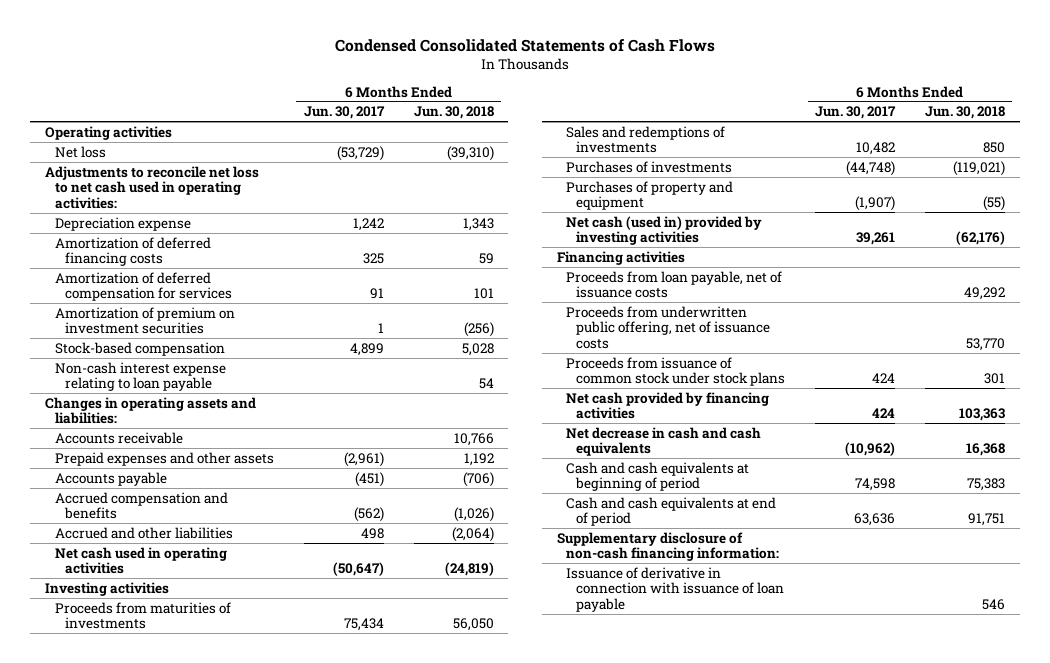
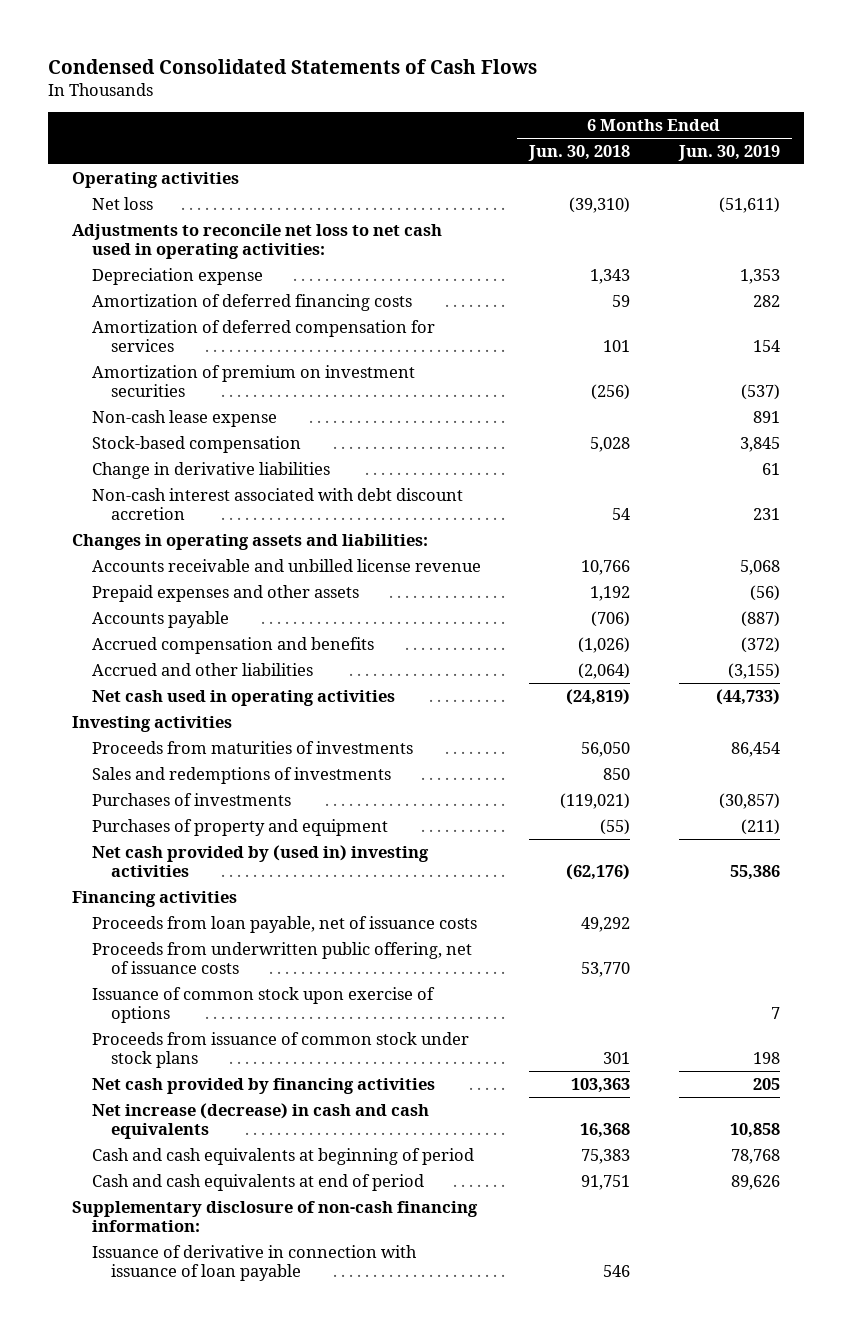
- | 6 Months Ended Jun. 30, 2017 | 6 Months Ended Jun. 30, 2018
+ | 6 Months Ended Jun. 30, 2018 | 6 Months Ended Jun. 30, 2019
+ Non-cash lease expense | | 891
- Non-cash interest expense relating to loan payable | | 54
+ Change in derivative liabilities | | 61
+ Non-cash interest associated with debt discount accretion | 54 | 231
- Accounts receivable | | 10,766
+ Accounts receivable and unbilled license revenue | 10,766 | 5,068
- Net cash (used in) provided by investing activities | 39,261 | (62,176)
+ Net cash provided by (used in) investing activities | (62,176) | 55,386
+ Issuance of common stock upon exercise of options | | 7
- Net decrease in cash and cash equivalents | (10,962) | 16,368
+ Net increase (decrease) in cash and cash equivalents | 16,368 | 10,858

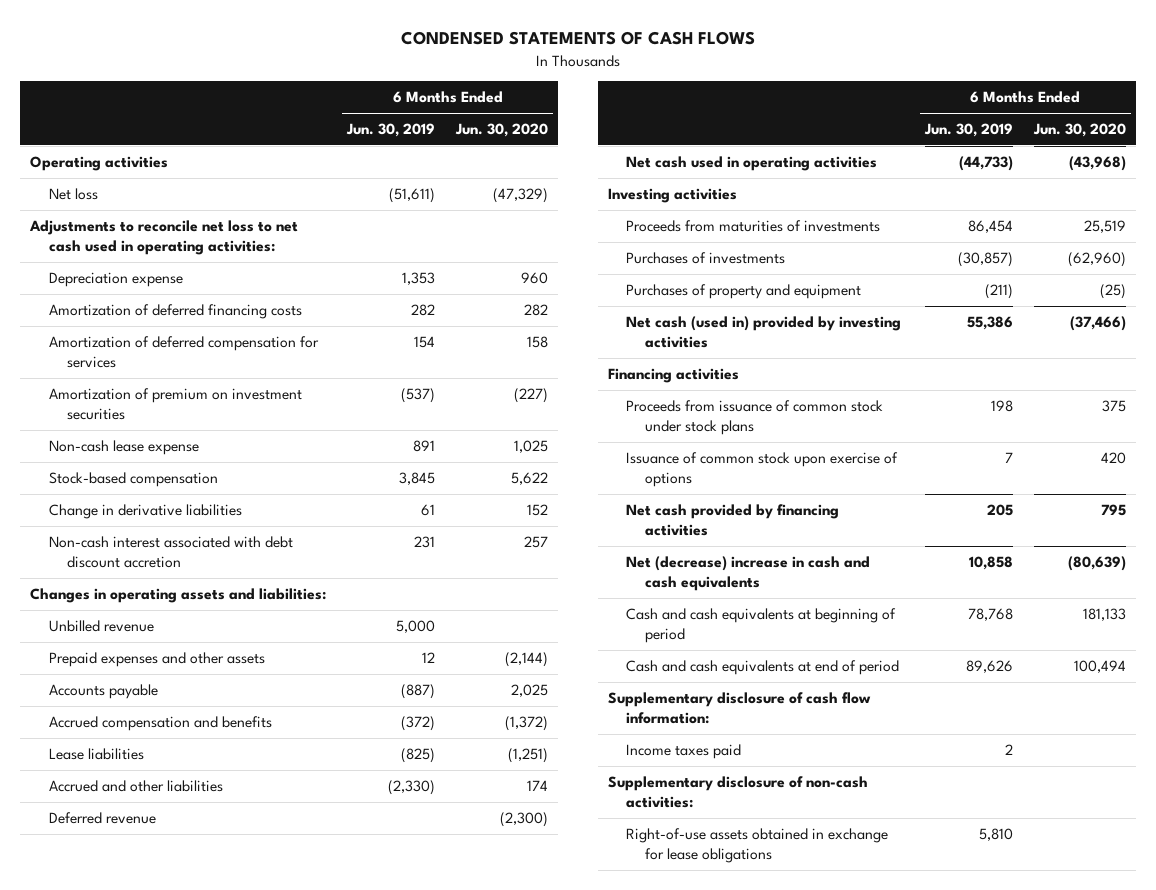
- Condensed Consolidated Statements of Cash Flows
+ CONDENSED STATEMENTS OF CASH FLOWS
- | 6 Months Ended Jun. 30, 2018 | 6 Months Ended Jun. 30, 2019
+ | 6 Months Ended Jun. 30, 2019 | 6 Months Ended Jun. 30, 2020
- Accounts receivable and unbilled license revenue | 10,766 | 5,068
- Prepaid expenses and other assets | 1,192 | (56)
+ Unbilled revenue | 5,000 |
+ Prepaid expenses and other assets | 12 | (2,144)
- Accrued and other liabilities | (2,064) | (3,155)
+ Lease liabilities | (825) | (1,251)
+ Accrued and other liabilities | (2,330) | 174
+ Deferred revenue | | (2,300)
- Sales and redemptions of investments | 850 |
- Net cash provided by (used in) investing activities | (62,176) | 55,386
+ Net cash (used in) provided by investing activities | 55,386 | (37,466)
- Proceeds from loan payable, net of issuance costs | 49,292 |
- Proceeds from underwritten public offering, net of issuance costs | 53,770 |
moved down: Issuance of common stock upon exercise of options | 7 | 420
- Net increase (decrease) in cash and cash equivalents | 16,368 | 10,858
+ Net (decrease) increase in cash and cash equivalents | 10,858 | (80,639)
- Supplementary disclosure of non-cash financing information:
- Issuance of derivative in connection with issuance of loan payable | 546 |
+ Supplementary disclosure of cash flow information:
+ Income taxes paid | 2 |
+ Supplementary disclosure of non-cash activities:
+ Right-of-use assets obtained in exchange for lease obligations | 5,810 |

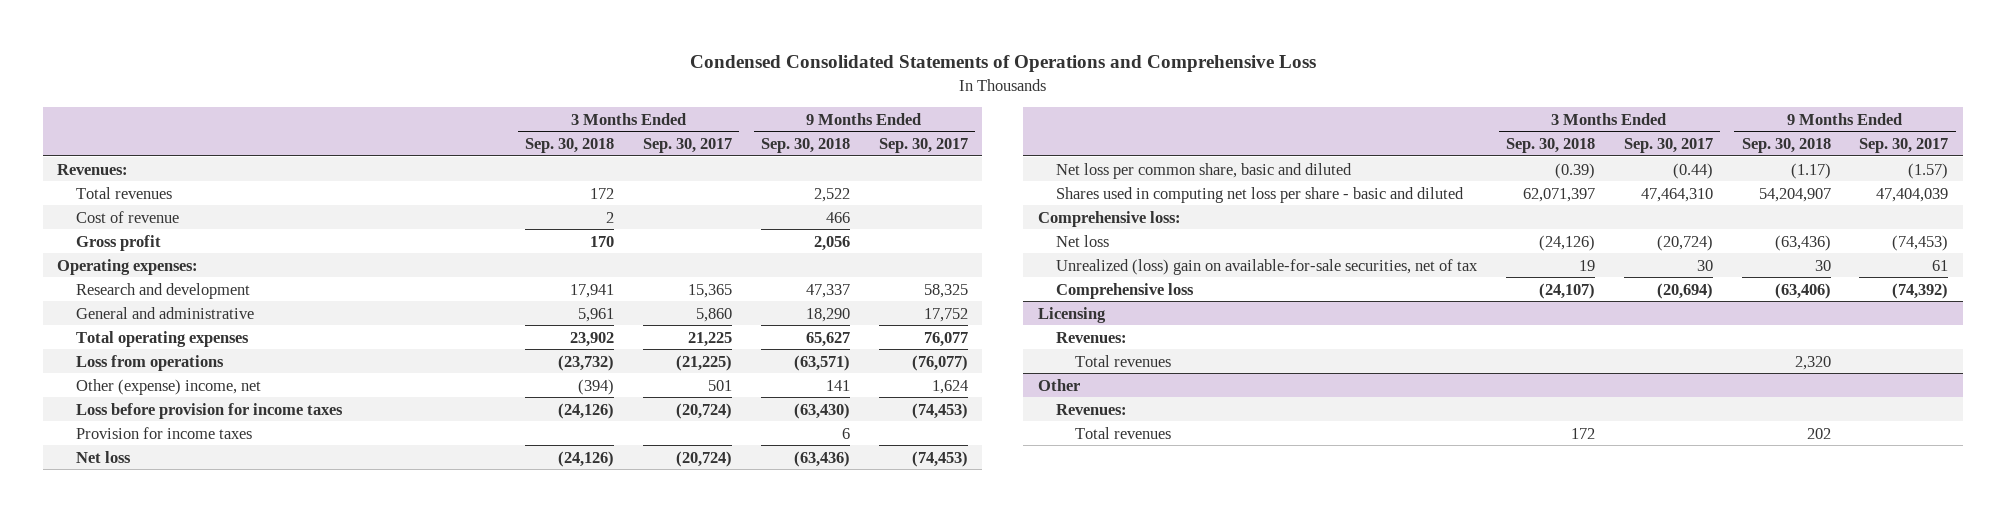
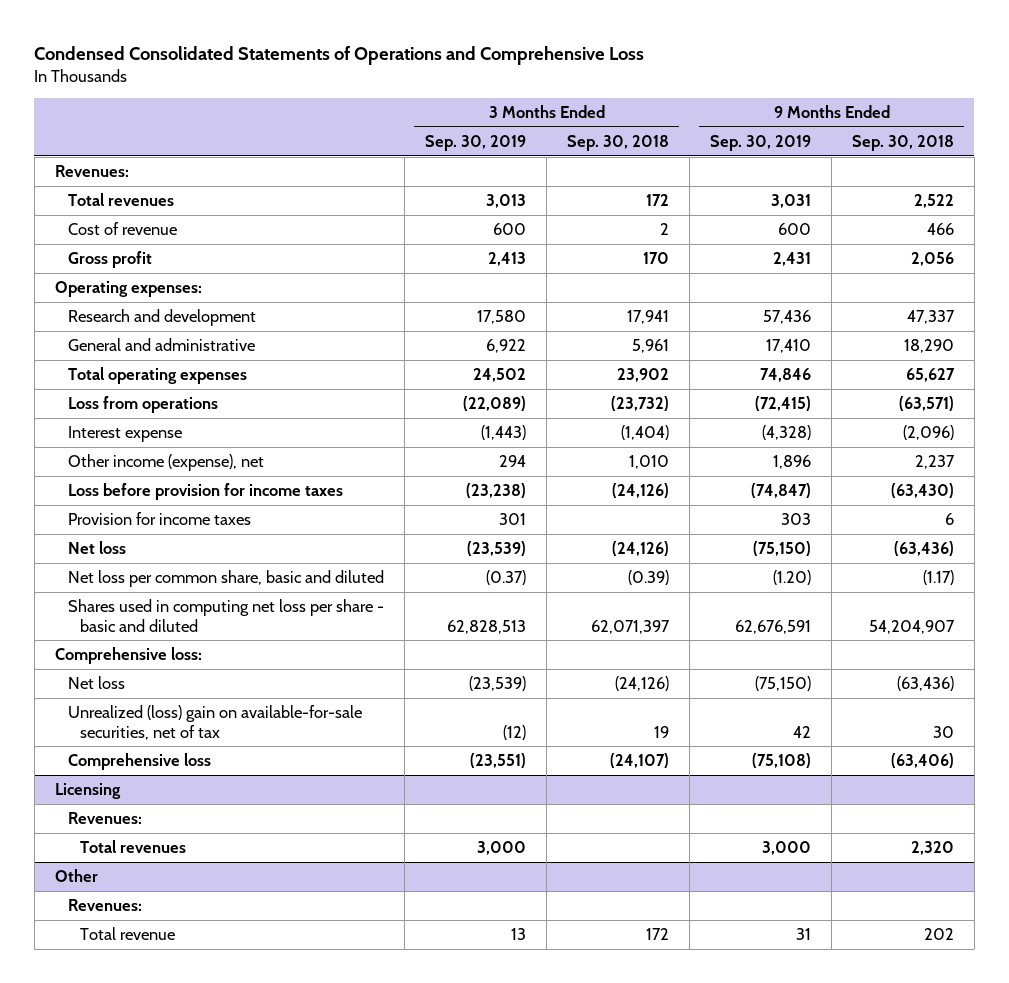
- | 3 Months Ended Sep. 30, 2018 | 3 Months Ended Sep. 30, 2017 | 9 Months Ended Sep. 30, 2018 | 9 Months Ended Sep. 30, 2017
+ | 3 Months Ended Sep. 30, 2019 | 3 Months Ended Sep. 30, 2018 | 9 Months Ended Sep. 30, 2019 | 9 Months Ended Sep. 30, 2018
- Other (expense) income, net | (394) | 501 | 141 | 1,624
+ Interest expense | (1,443) | (1,404) | (4,328) | (2,096)
+ Other income (expense), net | 294 | 1,010 | 1,896 | 2,237
@ Other
- Total revenues | 172 | | 202 |
+ Total revenue | 13 | 172 | 31 | 202

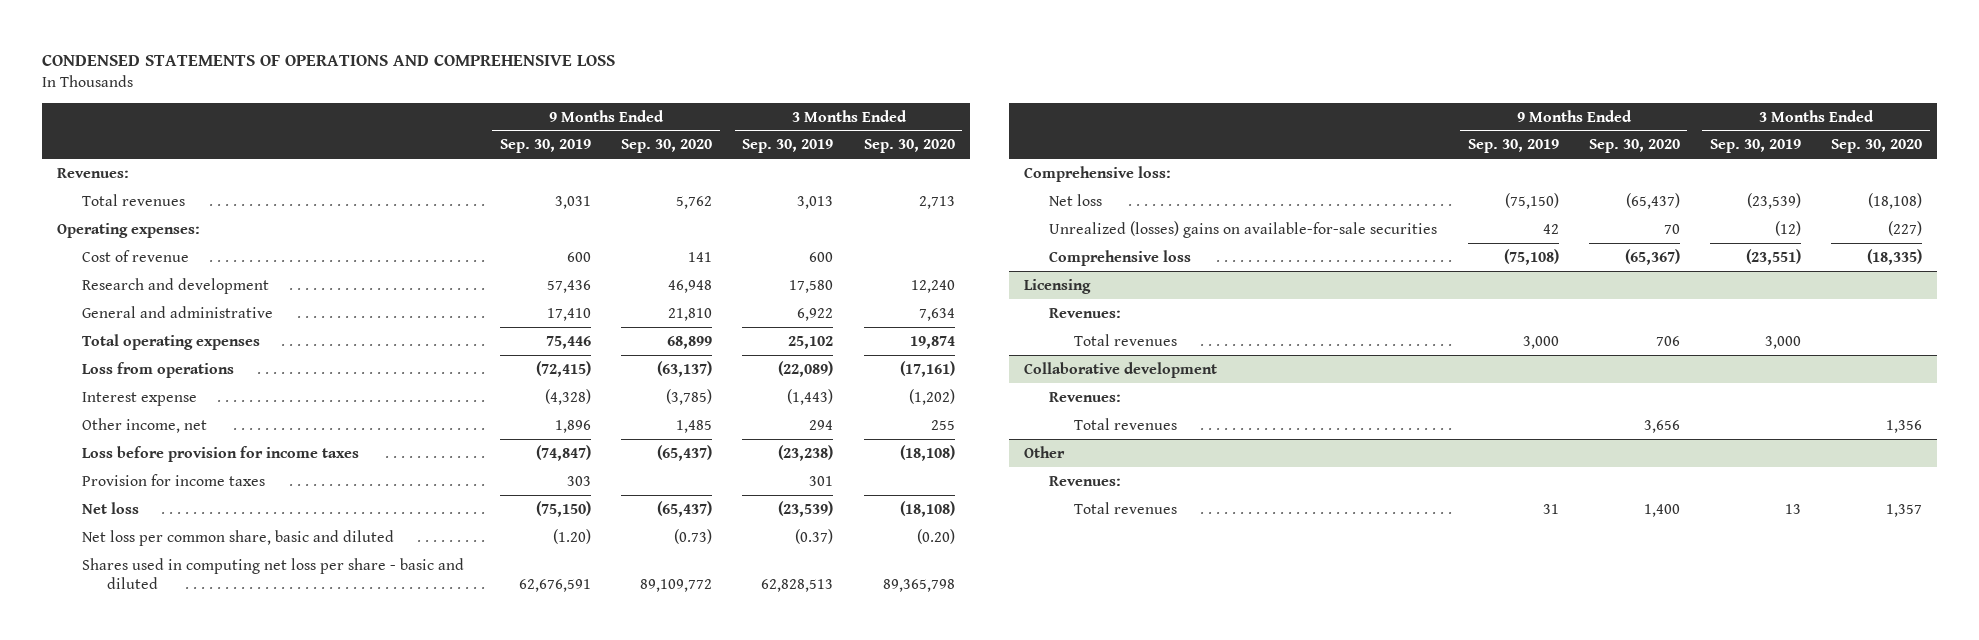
- Condensed Consolidated Statements of Operations and Comprehensive Loss
+ CONDENSED STATEMENTS OF OPERATIONS AND COMPREHENSIVE LOSS
- | 3 Months Ended Sep. 30, 2019 | 3 Months Ended Sep. 30, 2018 | 9 Months Ended Sep. 30, 2019 | 9 Months Ended Sep. 30, 2018
+ | 9 Months Ended Sep. 30, 2019 | 9 Months Ended Sep. 30, 2020 | 3 Months Ended Sep. 30, 2019 | 3 Months Ended Sep. 30, 2020
- Gross profit | 2,413 | 170 | 2,431 | 2,056
moved down: Cost of revenue | 600 | 141 | 600 |
- Total operating expenses | 24,502 | 23,902 | 74,846 | 65,627
+ Total operating expenses | 75,446 | 68,899 | 25,102 | 19,874
- Other income (expense), net | 294 | 1,010 | 1,896 | 2,237
+ Other income, net | 1,896 | 1,485 | 294 | 255
- Unrealized (loss) gain on available-for-sale securities, net of tax | (12) | 19 | 42 | 30
+ Unrealized (losses) gains on available-for-sale securities | 42 | 70 | (12) | (227)
+ Collaborative development
+ Revenues:
+ Total revenues | | 3,656 | | 1,356
@ Other
- Total revenue | 13 | 172 | 31 | 202
+ Total revenues | 31 | 1,400 | 13 | 1,357

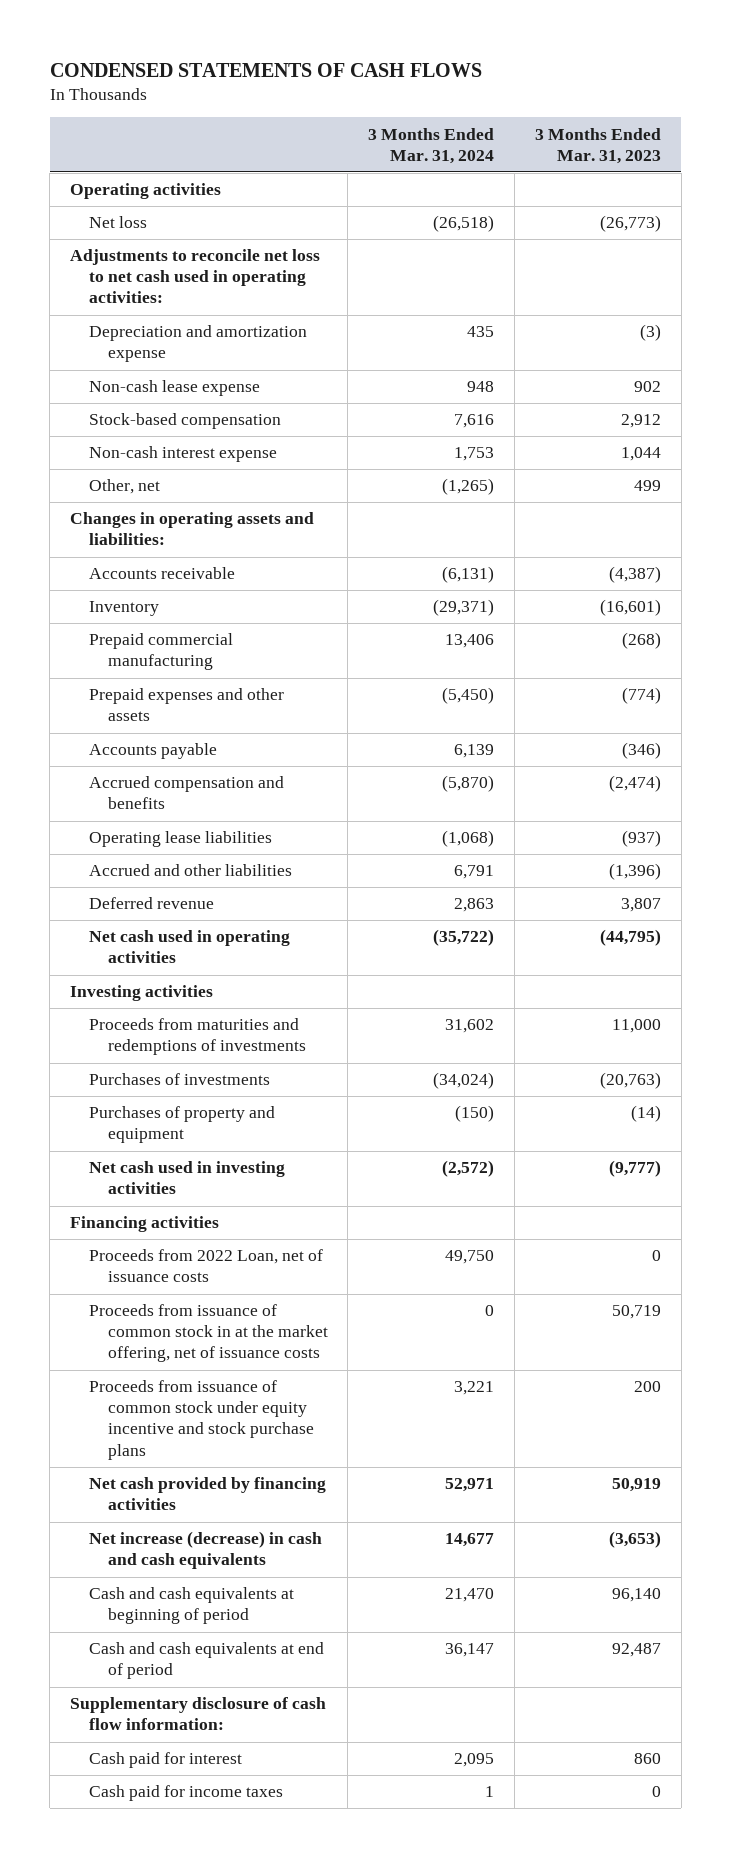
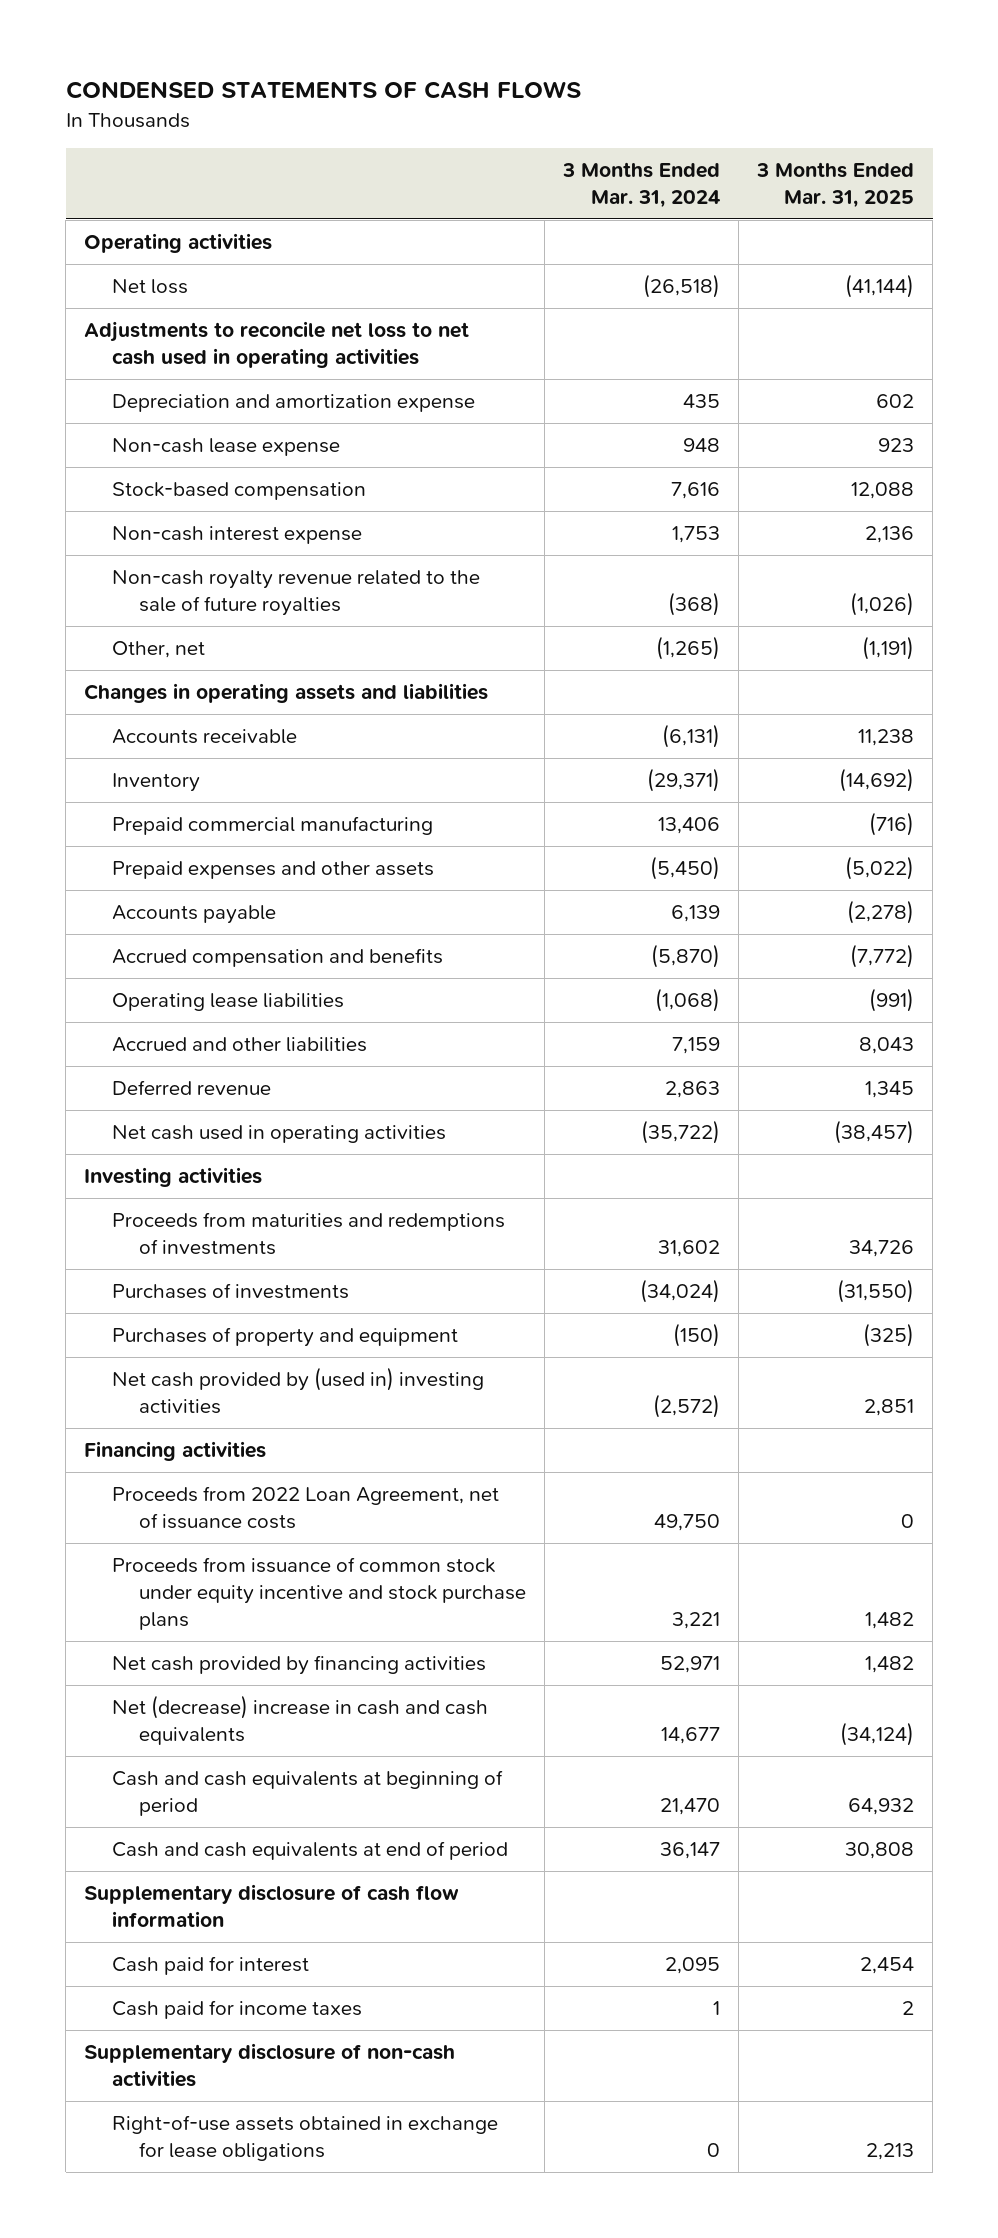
- | 3 Months Ended Mar. 31, 2024 | 3 Months Ended Mar. 31, 2023
+ | 3 Months Ended Mar. 31, 2024 | 3 Months Ended Mar. 31, 2025
- Adjustments to reconcile net loss to net cash used in operating activities:
+ Adjustments to reconcile net loss to net cash used in operating activities
+ Non-cash royalty revenue related to the sale of future royalties | (368) | (1,026)
- Changes in operating assets and liabilities:
+ Changes in operating assets and liabilities
- Accrued and other liabilities | 6,791 | (1,396)
+ Accrued and other liabilities | 7,159 | 8,043
- Net cash used in investing activities | (2,572) | (9,777)
+ Net cash provided by (used in) investing activities | (2,572) | 2,851
- Proceeds from 2022 Loan, net of issuance costs | 49,750 | 0
- Proceeds from issuance of common stock in at the market offering, net of issuance costs | 0 | 50,719
+ Proceeds from 2022 Loan Agreement, net of issuance costs | 49,750 | 0
- Net increase (decrease) in cash and cash equivalents | 14,677 | (3,653)
+ Net (decrease) increase in cash and cash equivalents | 14,677 | (34,124)
- Supplementary disclosure of cash flow information:
+ Supplementary disclosure of cash flow information
+ Supplementary disclosure of non-cash activities
+ Right-of-use assets obtained in exchange for lease obligations | 0 | 2,213

